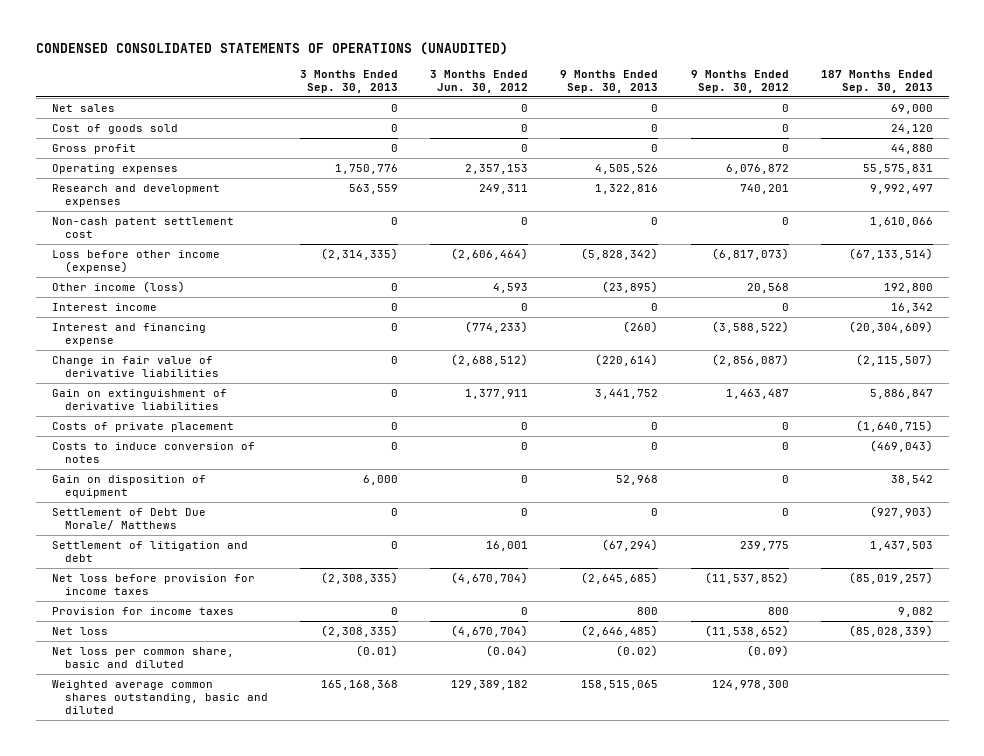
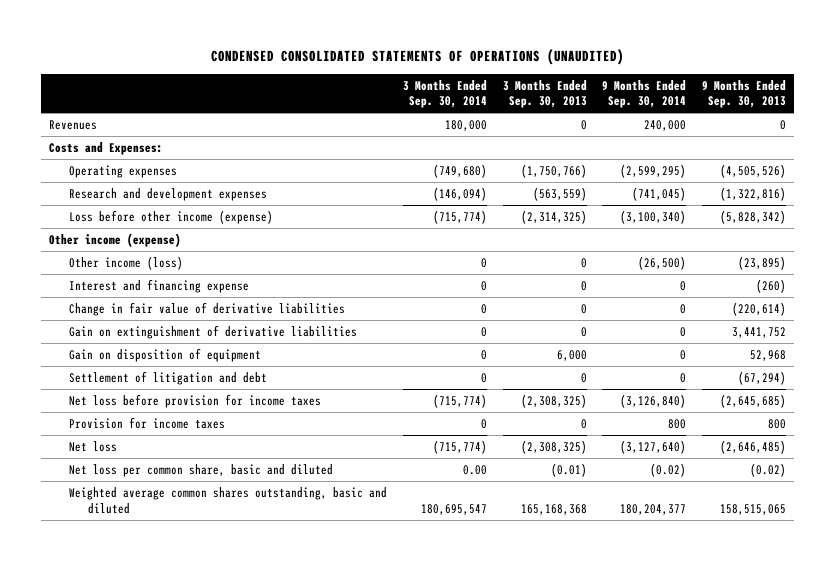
- | 3 Months Ended Sep. 30, 2013 | 3 Months Ended Jun. 30, 2012 | 9 Months Ended Sep. 30, 2013 | 9 Months Ended Sep. 30, 2012 | 187 Months Ended Sep. 30, 2013
+ | 3 Months Ended Sep. 30, 2014 | 3 Months Ended Sep. 30, 2013 | 9 Months Ended Sep. 30, 2014 | 9 Months Ended Sep. 30, 2013
- Net sales | 0 | 0 | 0 | 0 | 69,000
- Cost of goods sold | 0 | 0 | 0 | 0 | 24,120
- Gross profit | 0 | 0 | 0 | 0 | 44,880
- Operating expenses | 1,750,776 | 2,357,153 | 4,505,526 | 6,076,872 | 55,575,831
- Research and development expenses | 563,559 | 249,311 | 1,322,816 | 740,201 | 9,992,497
- Non-cash patent settlement cost | 0 | 0 | 0 | 0 | 1,610,066
- Loss before other income (expense) | (2,314,335) | (2,606,464) | (5,828,342) | (6,817,073) | (67,133,514)
+ Revenues | 180,000 | 0 | 240,000 | 0
+ Costs and Expenses:
+ Operating expenses | (749,680) | (1,750,766) | (2,599,295) | (4,505,526)
+ Research and development expenses | (146,094) | (563,559) | (741,045) | (1,322,816)
+ Loss before other income (expense) | (715,774) | (2,314,325) | (3,100,340) | (5,828,342)
+ Other income (expense)
- Interest income | 0 | 0 | 0 | 0 | 16,342
- Costs of private placement | 0 | 0 | 0 | 0 | (1,640,715)
- Costs to induce conversion of notes | 0 | 0 | 0 | 0 | (469,043)
- Settlement of Debt Due Morale/ Matthews | 0 | 0 | 0 | 0 | (927,903)
- Net loss before provision for income taxes | (2,308,335) | (4,670,704) | (2,645,685) | (11,537,852) | (85,019,257)
+ Net loss before provision for income taxes | (715,774) | (2,308,325) | (3,126,840) | (2,645,685)
- Net loss | (2,308,335) | (4,670,704) | (2,646,485) | (11,538,652) | (85,028,339)
+ Net loss | (715,774) | (2,308,325) | (3,127,640) | (2,646,485)

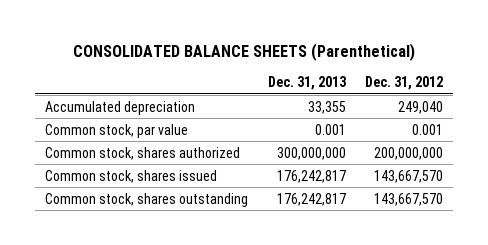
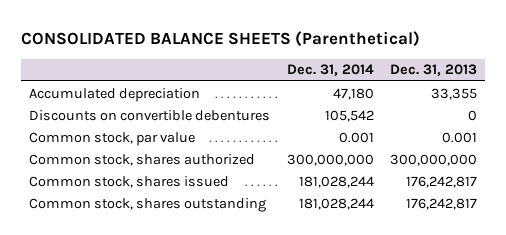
- | Dec. 31, 2013 | Dec. 31, 2012
+ | Dec. 31, 2014 | Dec. 31, 2013
+ Discounts on convertible debentures | 105,542 | 0

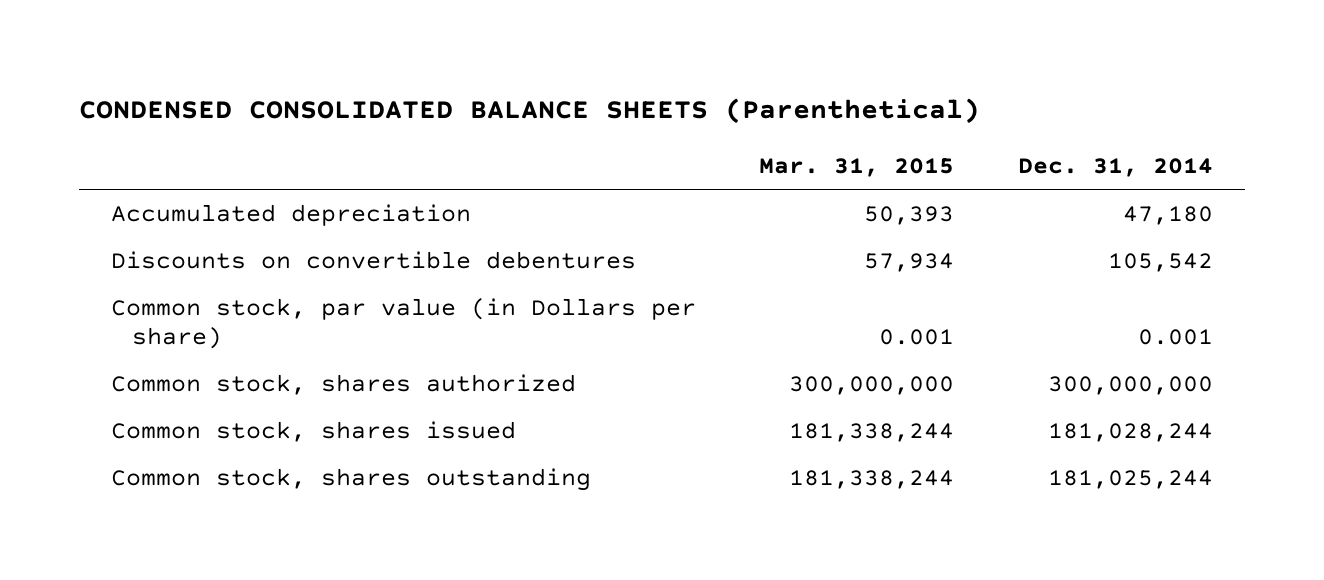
- CONSOLIDATED BALANCE SHEETS (Parenthetical)
+ CONDENSED CONSOLIDATED BALANCE SHEETS (Parenthetical)
- | Dec. 31, 2014 | Dec. 31, 2013
+ | Mar. 31, 2015 | Dec. 31, 2014
- Common stock, par value | 0.001 | 0.001
+ Common stock, par value (in Dollars per share) | 0.001 | 0.001
- Common stock, shares outstanding | 181,028,244 | 176,242,817
+ Common stock, shares outstanding | 181,338,244 | 181,025,244

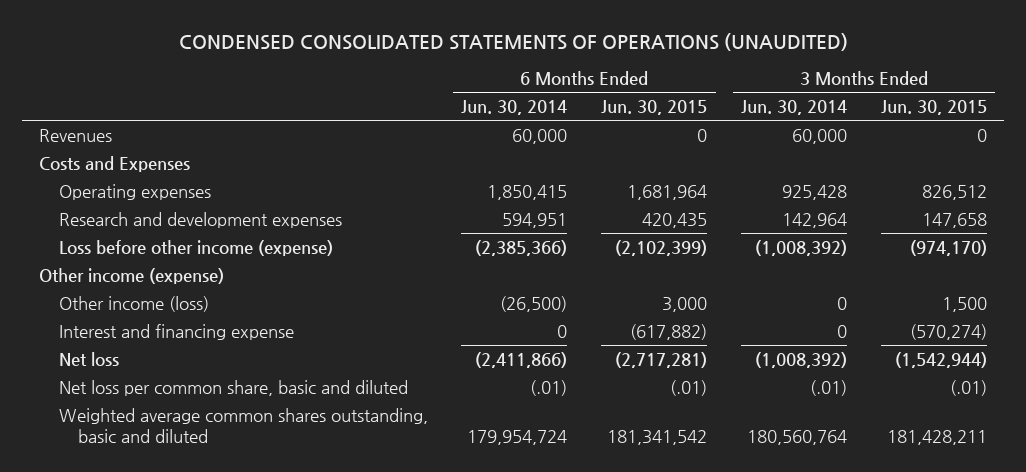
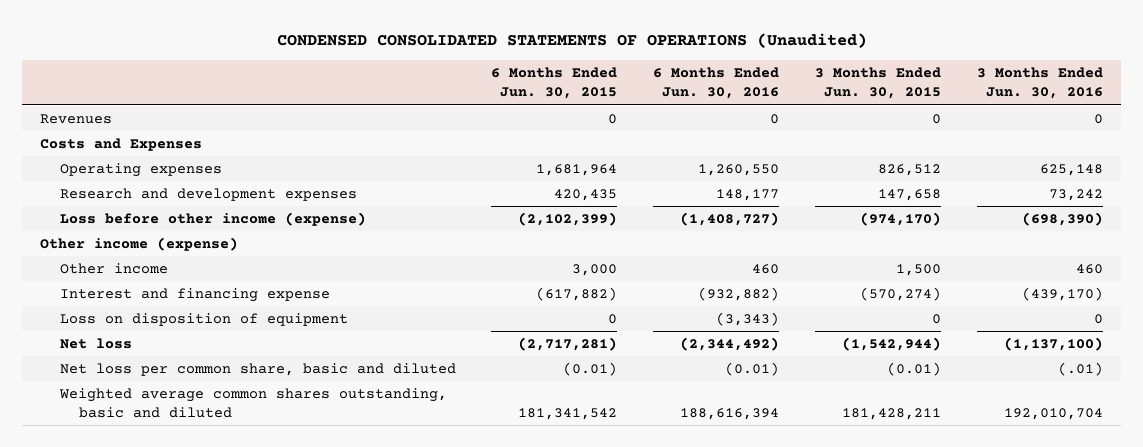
- CONDENSED CONSOLIDATED STATEMENTS OF OPERATIONS (UNAUDITED)
+ CONDENSED CONSOLIDATED STATEMENTS OF OPERATIONS (Unaudited)
- | 6 Months Ended Jun. 30, 2014 | 6 Months Ended Jun. 30, 2015 | 3 Months Ended Jun. 30, 2014 | 3 Months Ended Jun. 30, 2015
+ | 6 Months Ended Jun. 30, 2015 | 6 Months Ended Jun. 30, 2016 | 3 Months Ended Jun. 30, 2015 | 3 Months Ended Jun. 30, 2016
- Other income (loss) | (26,500) | 3,000 | 0 | 1,500
+ Other income | 3,000 | 460 | 1,500 | 460
+ Loss on disposition of equipment | 0 | (3,343) | 0 | 0
- Net loss per common share, basic and diluted | (.01) | (.01) | (.01) | (.01)
+ Net loss per common share, basic and diluted | (0.01) | (0.01) | (0.01) | (.01)

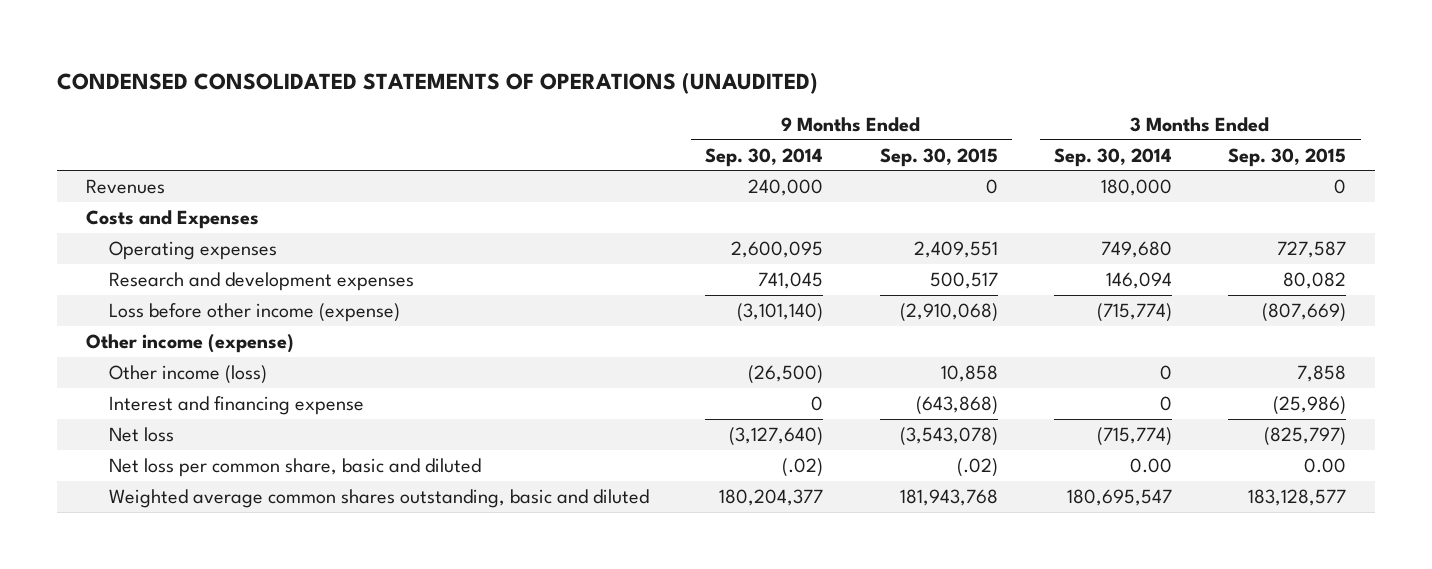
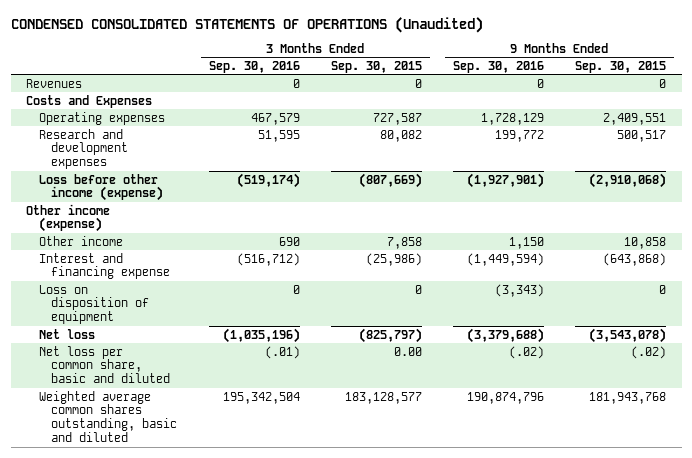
- CONDENSED CONSOLIDATED STATEMENTS OF OPERATIONS (UNAUDITED)
+ CONDENSED CONSOLIDATED STATEMENTS OF OPERATIONS (Unaudited)
- | 9 Months Ended Sep. 30, 2014 | 9 Months Ended Sep. 30, 2015 | 3 Months Ended Sep. 30, 2014 | 3 Months Ended Sep. 30, 2015
+ | 3 Months Ended Sep. 30, 2016 | 3 Months Ended Sep. 30, 2015 | 9 Months Ended Sep. 30, 2016 | 9 Months Ended Sep. 30, 2015
- Other income (loss) | (26,500) | 10,858 | 0 | 7,858
+ Other income | 690 | 7,858 | 1,150 | 10,858
+ Loss on disposition of equipment | 0 | 0 | (3,343) | 0

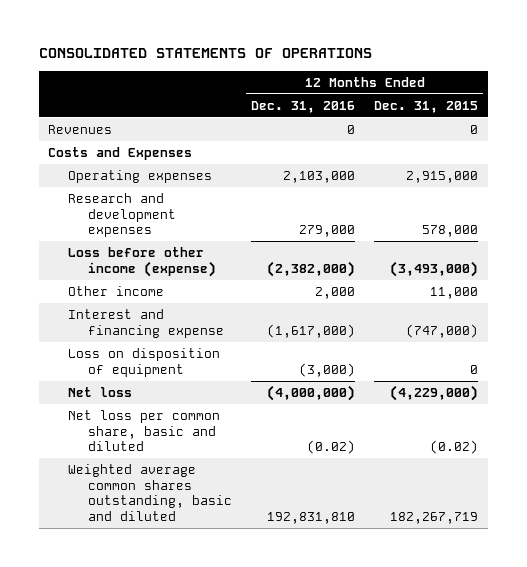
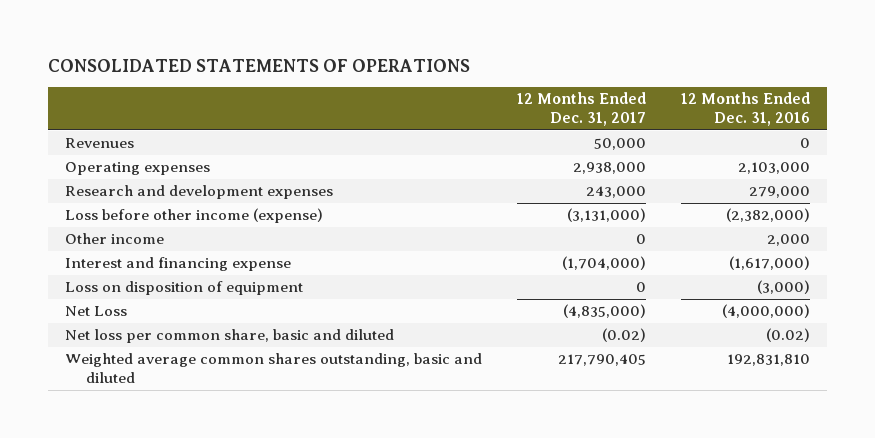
- | 12 Months Ended Dec. 31, 2016 | 12 Months Ended Dec. 31, 2015
+ | 12 Months Ended Dec. 31, 2017 | 12 Months Ended Dec. 31, 2016
- Costs and Expenses
- Net loss | (4,000,000) | (4,229,000)
+ Net Loss | (4,835,000) | (4,000,000)

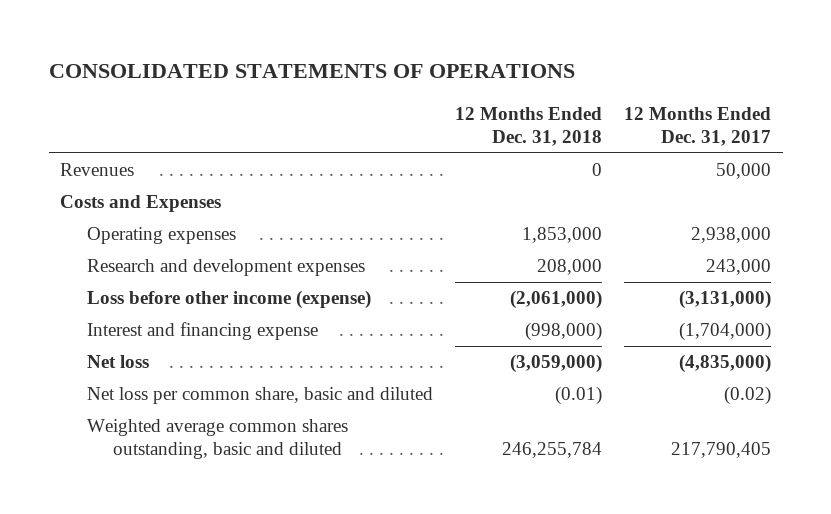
- | 12 Months Ended Dec. 31, 2017 | 12 Months Ended Dec. 31, 2016
+ | 12 Months Ended Dec. 31, 2018 | 12 Months Ended Dec. 31, 2017
+ Costs and Expenses
- Other income | 0 | 2,000
- Loss on disposition of equipment | 0 | (3,000)
- Net Loss | (4,835,000) | (4,000,000)
+ Net loss | (3,059,000) | (4,835,000)

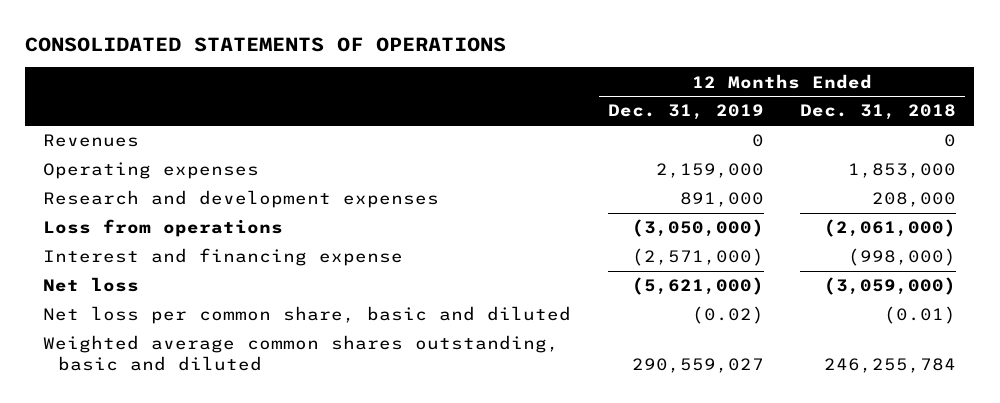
- | 12 Months Ended Dec. 31, 2018 | 12 Months Ended Dec. 31, 2017
+ | 12 Months Ended Dec. 31, 2019 | 12 Months Ended Dec. 31, 2018
- Costs and Expenses
- Loss before other income (expense) | (2,061,000) | (3,131,000)
+ Loss from operations | (3,050,000) | (2,061,000)

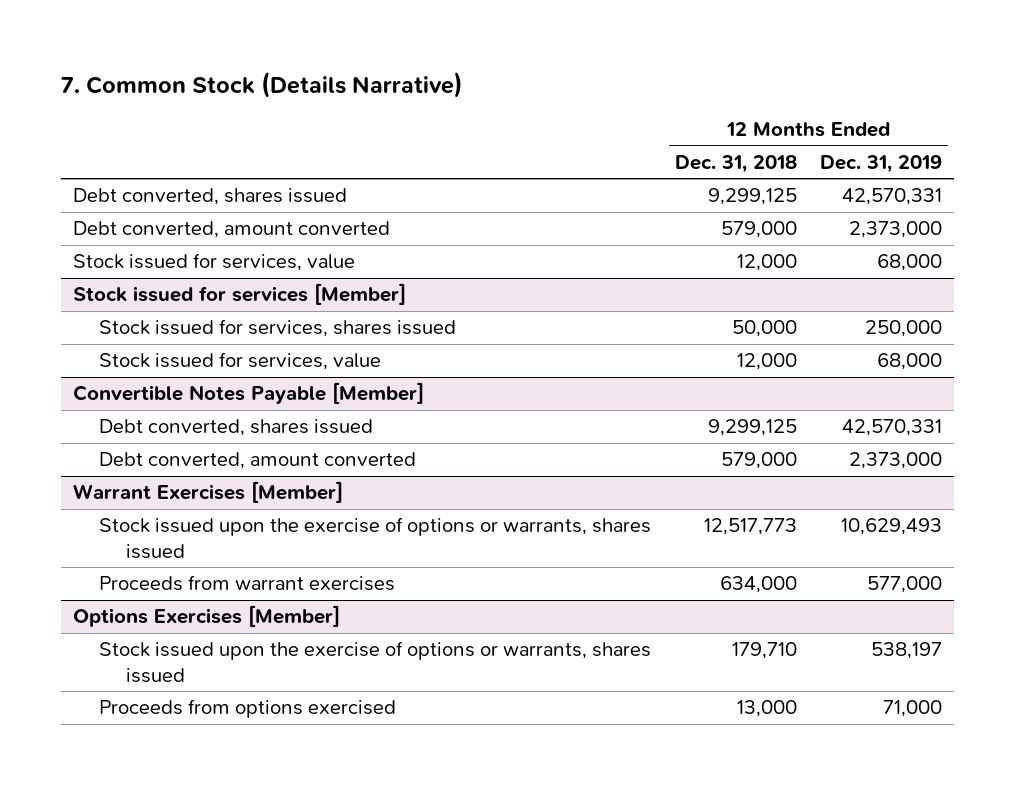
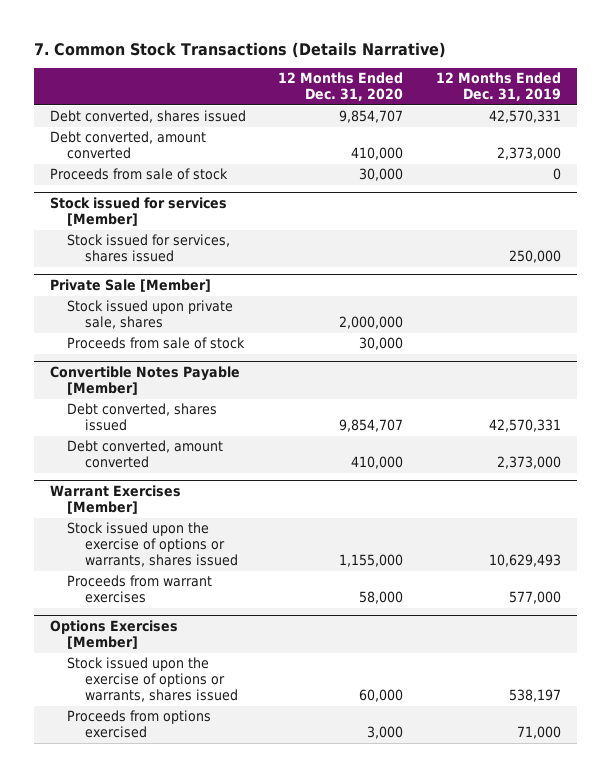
- 7. Common Stock (Details Narrative)
+ 7. Common Stock Transactions (Details Narrative)
- | 12 Months Ended Dec. 31, 2018 | 12 Months Ended Dec. 31, 2019
+ | 12 Months Ended Dec. 31, 2020 | 12 Months Ended Dec. 31, 2019
- Stock issued for services, value | 12,000 | 68,000
+ Proceeds from sale of stock | 30,000 | 0
@ Stock issued for services [Member]
- Stock issued for services, value | 12,000 | 68,000
+ Private Sale [Member]
+ Stock issued upon private sale, shares | 2,000,000 |
+ Proceeds from sale of stock | 30,000 |

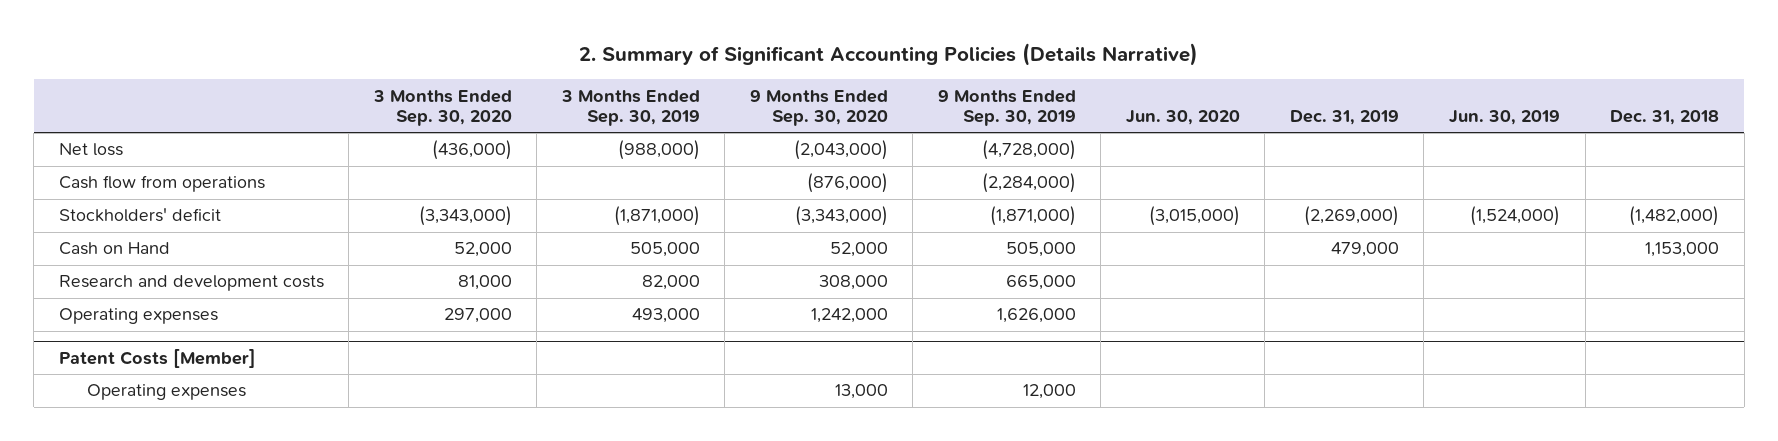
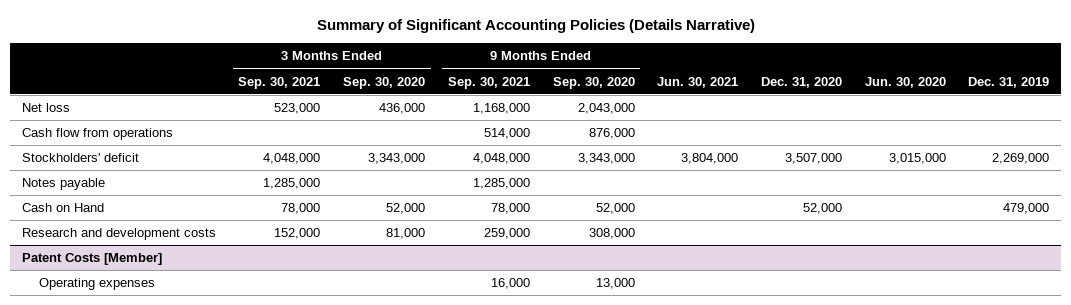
- 2. Summary of Significant Accounting Policies (Details Narrative)
+ Summary of Significant Accounting Policies (Details Narrative)
- | 3 Months Ended Sep. 30, 2020 | 3 Months Ended Sep. 30, 2019 | 9 Months Ended Sep. 30, 2020 | 9 Months Ended Sep. 30, 2019 | Jun. 30, 2020 | Dec. 31, 2019 | Jun. 30, 2019 | Dec. 31, 2018
+ | 3 Months Ended Sep. 30, 2021 | 3 Months Ended Sep. 30, 2020 | 9 Months Ended Sep. 30, 2021 | 9 Months Ended Sep. 30, 2020 | Jun. 30, 2021 | Dec. 31, 2020 | Jun. 30, 2020 | Dec. 31, 2019
- Net loss | (436,000) | (988,000) | (2,043,000) | (4,728,000) | | | |
- Cash flow from operations | | | (876,000) | (2,284,000) | | | |
- Stockholders' deficit | (3,343,000) | (1,871,000) | (3,343,000) | (1,871,000) | (3,015,000) | (2,269,000) | (1,524,000) | (1,482,000)
+ Net loss | 523,000 | 436,000 | 1,168,000 | 2,043,000 | | | |
+ Cash flow from operations | | | 514,000 | 876,000 | | | |
+ Stockholders' deficit | 4,048,000 | 3,343,000 | 4,048,000 | 3,343,000 | 3,804,000 | 3,507,000 | 3,015,000 | 2,269,000
+ Notes payable | 1,285,000 | | 1,285,000 | | | | |
- Operating expenses | 297,000 | 493,000 | 1,242,000 | 1,626,000 | | | |

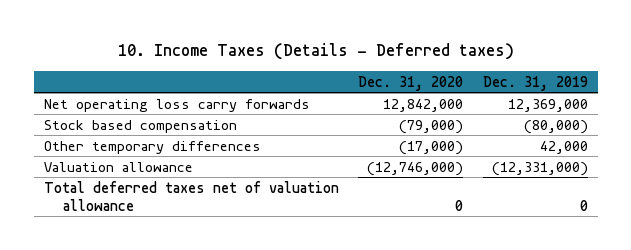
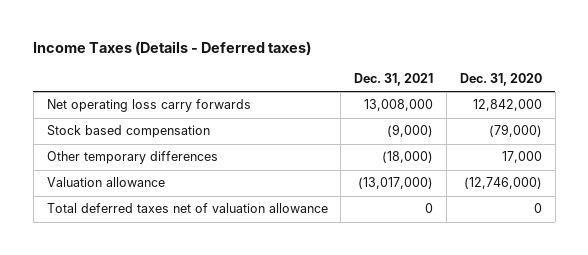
- 10. Income Taxes (Details - Deferred taxes)
+ Income Taxes (Details - Deferred taxes)
- | Dec. 31, 2020 | Dec. 31, 2019
+ | Dec. 31, 2021 | Dec. 31, 2020
- Other temporary differences | (17,000) | 42,000
+ Other temporary differences | (18,000) | 17,000

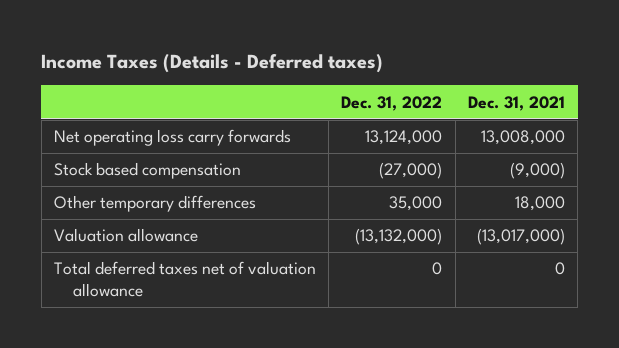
- | Dec. 31, 2021 | Dec. 31, 2020
+ | Dec. 31, 2022 | Dec. 31, 2021
- Other temporary differences | (18,000) | 17,000
+ Other temporary differences | 35,000 | 18,000

